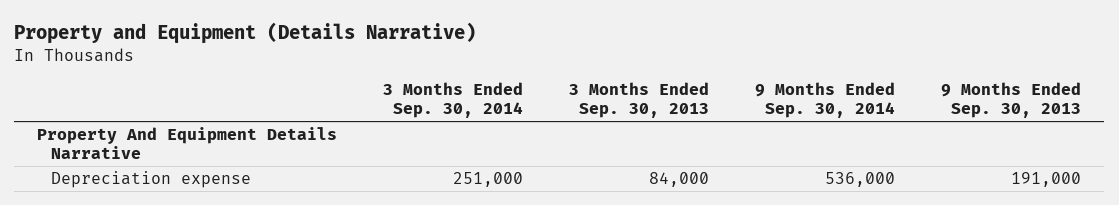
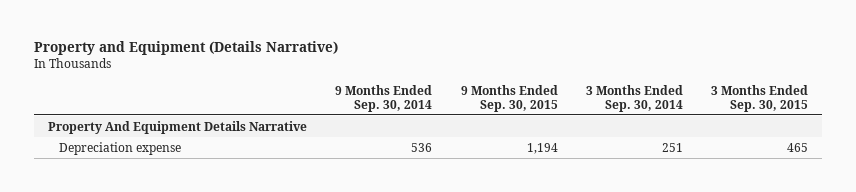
- | 3 Months Ended Sep. 30, 2014 | 3 Months Ended Sep. 30, 2013 | 9 Months Ended Sep. 30, 2014 | 9 Months Ended Sep. 30, 2013
+ | 9 Months Ended Sep. 30, 2014 | 9 Months Ended Sep. 30, 2015 | 3 Months Ended Sep. 30, 2014 | 3 Months Ended Sep. 30, 2015
- Depreciation expense | 251,000 | 84,000 | 536,000 | 191,000
+ Depreciation expense | 536 | 1,194 | 251 | 465

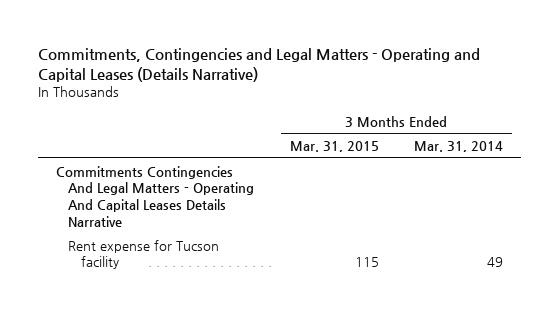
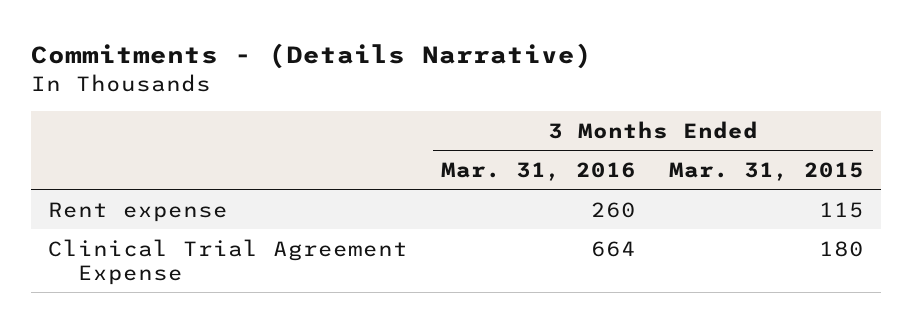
- Commitments, Contingencies and Legal Matters - Operating and Capital Leases (Details Narrative)
+ Commitments - (Details Narrative)
- | 3 Months Ended Mar. 31, 2015 | 3 Months Ended Mar. 31, 2014
+ | 3 Months Ended Mar. 31, 2016 | 3 Months Ended Mar. 31, 2015
- Commitments Contingencies And Legal Matters - Operating And Capital Leases Details Narrative
- Rent expense for Tucson facility | 115 | 49
+ Rent expense | 260 | 115
+ Clinical Trial Agreement Expense | 664 | 180

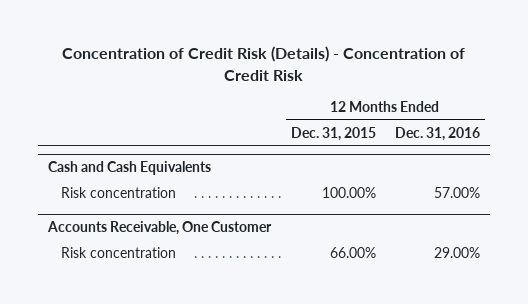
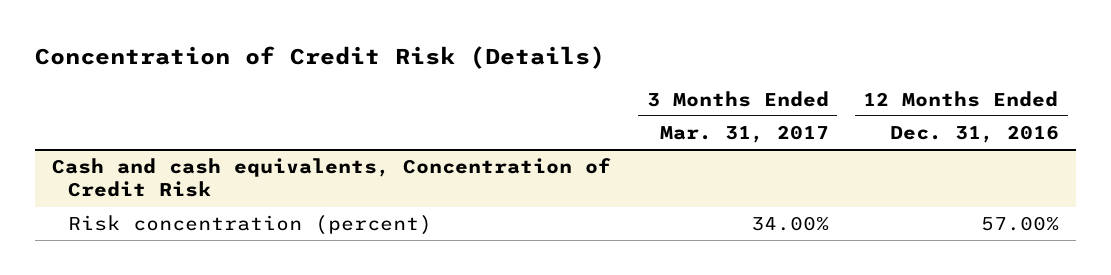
- Concentration of Credit Risk (Details) - Concentration of Credit Risk
+ Concentration of Credit Risk (Details)
- | 12 Months Ended Dec. 31, 2015 | 12 Months Ended Dec. 31, 2016
+ | 3 Months Ended Mar. 31, 2017 | 12 Months Ended Dec. 31, 2016
- Cash and Cash Equivalents
- Risk concentration | 100.00% | 57.00%
- Accounts Receivable, One Customer
- Risk concentration | 66.00% | 29.00%
+ Cash and cash equivalents, Concentration of Credit Risk
+ Risk concentration (percent) | 34.00% | 57.00%

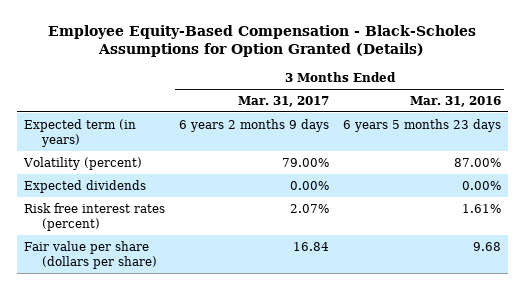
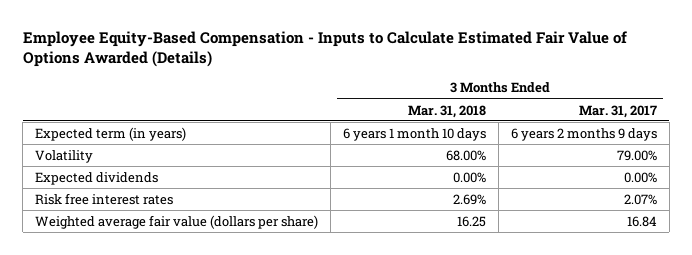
- Employee Equity-Based Compensation - Black-Scholes Assumptions for Option Granted (Details)
+ Employee Equity-Based Compensation - Inputs to Calculate Estimated Fair Value of Options Awarded (Details)
- | 3 Months Ended Mar. 31, 2017 | 3 Months Ended Mar. 31, 2016
+ | 3 Months Ended Mar. 31, 2018 | 3 Months Ended Mar. 31, 2017
- Volatility (percent) | 79.00% | 87.00%
+ Volatility | 68.00% | 79.00%
- Risk free interest rates (percent) | 2.07% | 1.61%
- Fair value per share (dollars per share) | 16.84 | 9.68
+ Risk free interest rates | 2.69% | 2.07%
+ Weighted average fair value (dollars per share) | 16.25 | 16.84

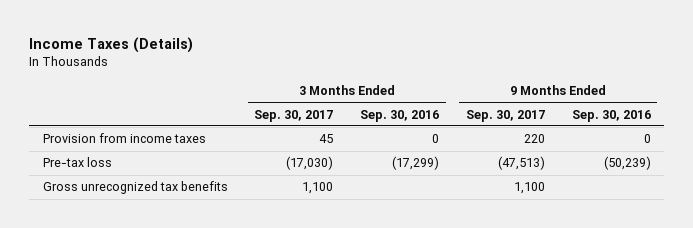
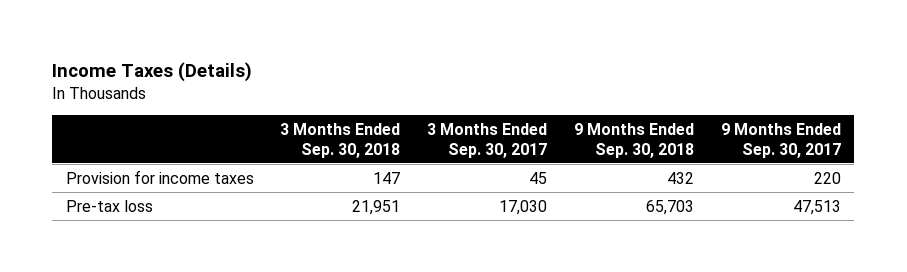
- | 3 Months Ended Sep. 30, 2017 | 3 Months Ended Sep. 30, 2016 | 9 Months Ended Sep. 30, 2017 | 9 Months Ended Sep. 30, 2016
+ | 3 Months Ended Sep. 30, 2018 | 3 Months Ended Sep. 30, 2017 | 9 Months Ended Sep. 30, 2018 | 9 Months Ended Sep. 30, 2017
- Provision from income taxes | 45 | 0 | 220 | 0
- Pre-tax loss | (17,030) | (17,299) | (47,513) | (50,239)
- Gross unrecognized tax benefits | 1,100 | | 1,100 |
+ Provision for income taxes | 147 | 45 | 432 | 220
+ Pre-tax loss | 21,951 | 17,030 | 65,703 | 47,513

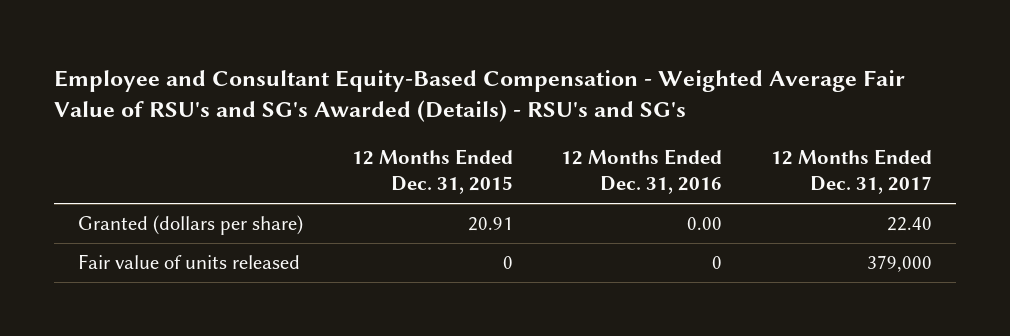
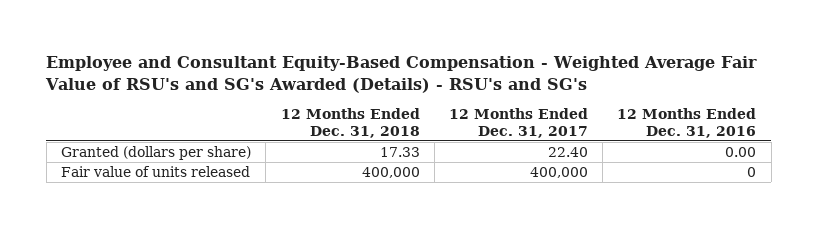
- | 12 Months Ended Dec. 31, 2015 | 12 Months Ended Dec. 31, 2016 | 12 Months Ended Dec. 31, 2017
+ | 12 Months Ended Dec. 31, 2018 | 12 Months Ended Dec. 31, 2017 | 12 Months Ended Dec. 31, 2016
- Fair value of units released | 0 | 0 | 379,000
+ Fair value of units released | 400,000 | 400,000 | 0

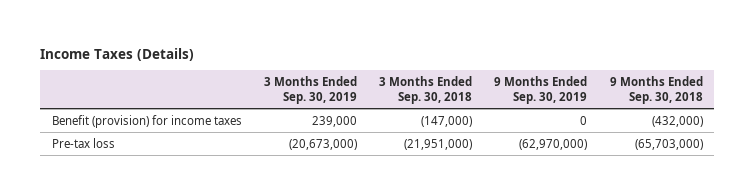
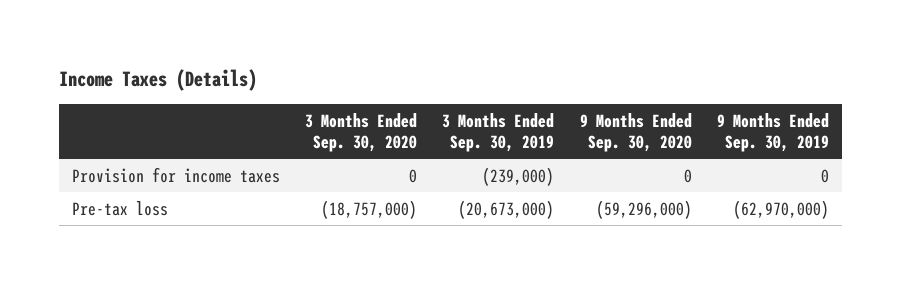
- | 3 Months Ended Sep. 30, 2019 | 3 Months Ended Sep. 30, 2018 | 9 Months Ended Sep. 30, 2019 | 9 Months Ended Sep. 30, 2018
+ | 3 Months Ended Sep. 30, 2020 | 3 Months Ended Sep. 30, 2019 | 9 Months Ended Sep. 30, 2020 | 9 Months Ended Sep. 30, 2019
- Benefit (provision) for income taxes | 239,000 | (147,000) | 0 | (432,000)
+ Provision for income taxes | 0 | (239,000) | 0 | 0

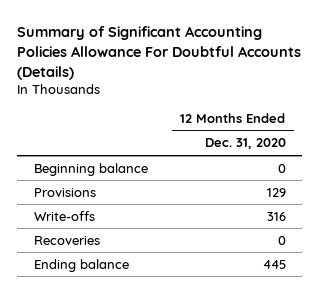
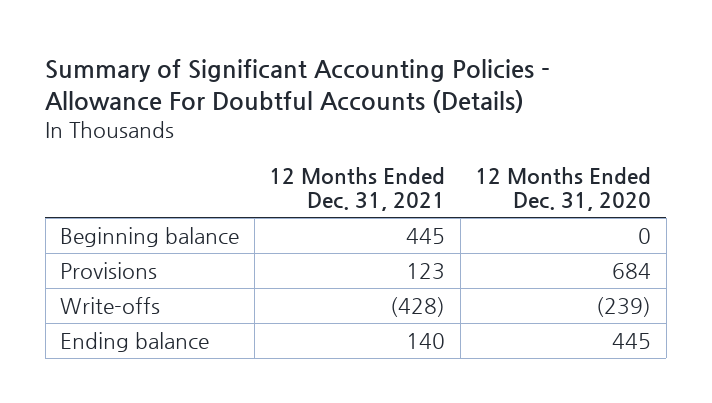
- Summary of Significant Accounting Policies Allowance For Doubtful Accounts (Details)
+ Summary of Significant Accounting Policies - Allowance For Doubtful Accounts (Details)
- | 12 Months Ended Dec. 31, 2020
+ | 12 Months Ended Dec. 31, 2021 | 12 Months Ended Dec. 31, 2020
- Provisions | 129
- Write-offs | 316
- Recoveries | 0
+ Provisions | 123 | 684
+ Write-offs | (428) | (239)

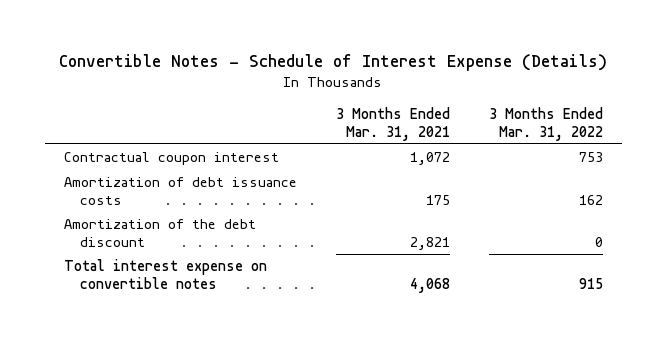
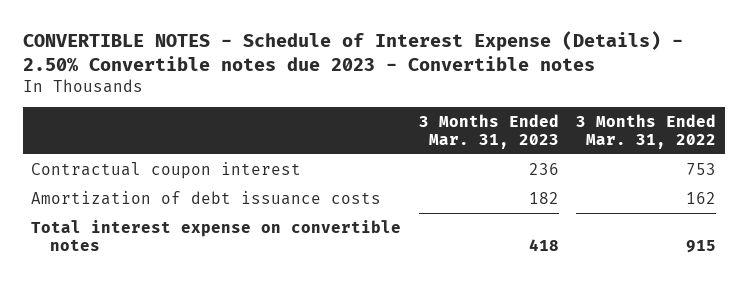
- Convertible Notes - Schedule of Interest Expense (Details)
+ CONVERTIBLE NOTES - Schedule of Interest Expense (Details) - 2.50% Convertible notes due 2023 - Convertible notes
- | 3 Months Ended Mar. 31, 2021 | 3 Months Ended Mar. 31, 2022
+ | 3 Months Ended Mar. 31, 2023 | 3 Months Ended Mar. 31, 2022
- Amortization of the debt discount | 2,821 | 0

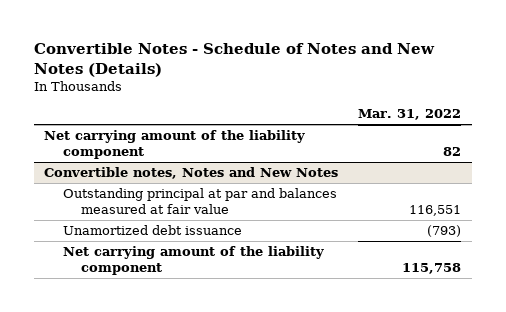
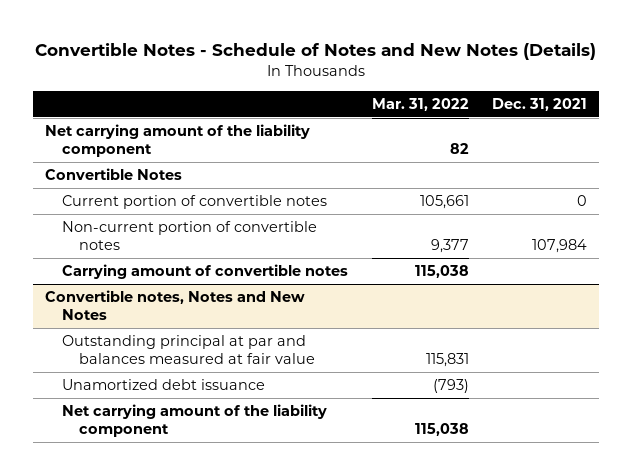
- | Mar. 31, 2022
+ | Mar. 31, 2022 | Dec. 31, 2021
+ Convertible Notes
+ Current portion of convertible notes | 105,661 | 0
+ Non-current portion of convertible notes | 9,377 | 107,984
+ Carrying amount of convertible notes | 115,038 |
@ Convertible notes, Notes and New Notes
- Outstanding principal at par and balances measured at fair value | 116,551
+ Outstanding principal at par and balances measured at fair value | 115,831 |
- Net carrying amount of the liability component | 115,758
+ Net carrying amount of the liability component | 115,038 |

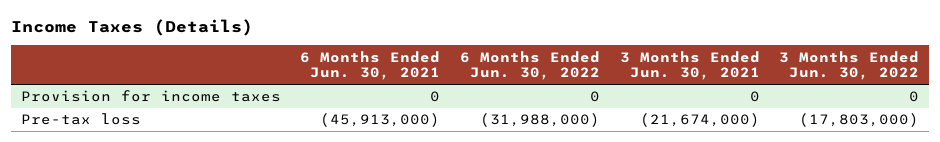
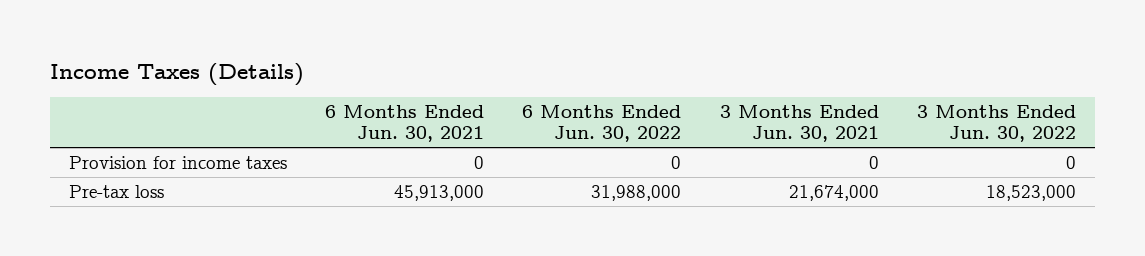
- Pre-tax loss | (45,913,000) | (31,988,000) | (21,674,000) | (17,803,000)
+ Pre-tax loss | 45,913,000 | 31,988,000 | 21,674,000 | 18,523,000

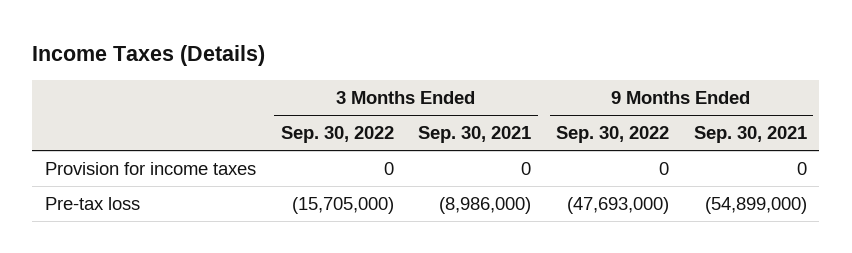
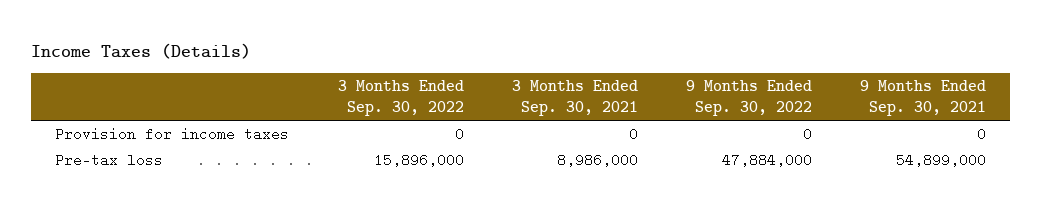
- Pre-tax loss | (15,705,000) | (8,986,000) | (47,693,000) | (54,899,000)
+ Pre-tax loss | 15,896,000 | 8,986,000 | 47,884,000 | 54,899,000

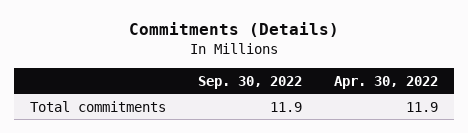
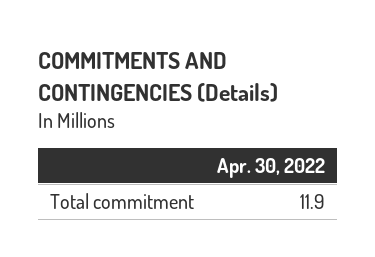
- Commitments (Details)
+ COMMITMENTS AND CONTINGENCIES (Details)
- | Sep. 30, 2022 | Apr. 30, 2022
+ | Apr. 30, 2022
- Total commitments | 11.9 | 11.9
+ Total commitment | 11.9

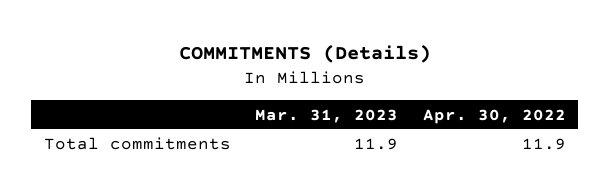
- COMMITMENTS AND CONTINGENCIES (Details)
+ COMMITMENTS (Details)
- | Apr. 30, 2022
+ | Mar. 31, 2023 | Apr. 30, 2022
- Total commitment | 11.9
+ Total commitments | 11.9 | 11.9

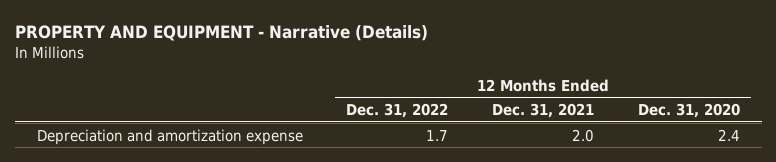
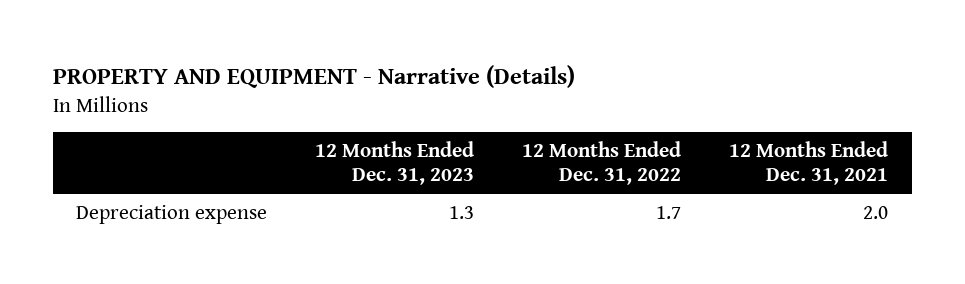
- | 12 Months Ended Dec. 31, 2022 | 12 Months Ended Dec. 31, 2021 | 12 Months Ended Dec. 31, 2020
+ | 12 Months Ended Dec. 31, 2023 | 12 Months Ended Dec. 31, 2022 | 12 Months Ended Dec. 31, 2021
- Depreciation and amortization expense | 1.7 | 2.0 | 2.4
+ Depreciation expense | 1.3 | 1.7 | 2.0

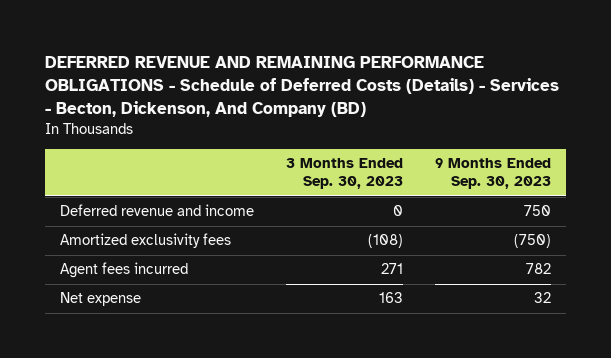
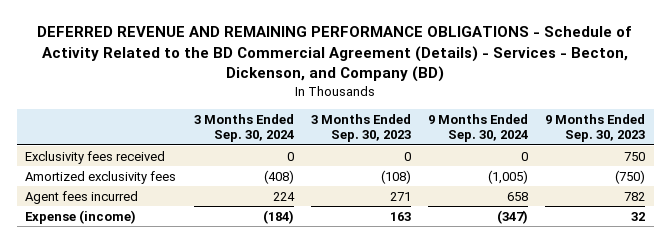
- DEFERRED REVENUE AND REMAINING PERFORMANCE OBLIGATIONS - Schedule of Deferred Costs (Details) - Services - Becton, Dickenson, And Company (BD)
+ DEFERRED REVENUE AND REMAINING PERFORMANCE OBLIGATIONS - Schedule of Activity Related to the BD Commercial Agreement (Details) - Services - Becton, Dickenson, and Company (BD)
- | 3 Months Ended Sep. 30, 2023 | 9 Months Ended Sep. 30, 2023
+ | 3 Months Ended Sep. 30, 2024 | 3 Months Ended Sep. 30, 2023 | 9 Months Ended Sep. 30, 2024 | 9 Months Ended Sep. 30, 2023
- Deferred revenue and income | 0 | 750
+ Exclusivity fees received | 0 | 0 | 0 | 750
- Net expense | 163 | 32
+ Expense (income) | (184) | 163 | (347) | 32

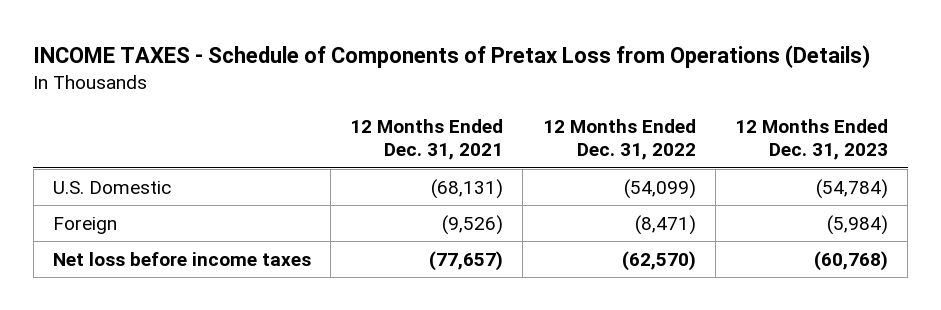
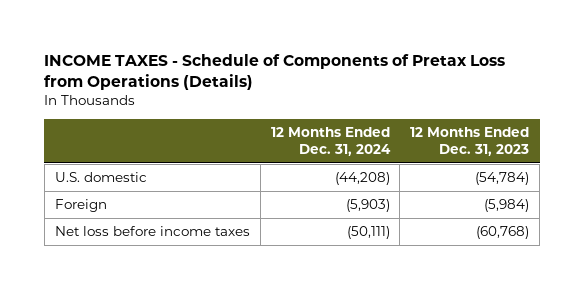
- | 12 Months Ended Dec. 31, 2021 | 12 Months Ended Dec. 31, 2022 | 12 Months Ended Dec. 31, 2023
+ | 12 Months Ended Dec. 31, 2024 | 12 Months Ended Dec. 31, 2023
- U.S. Domestic | (68,131) | (54,099) | (54,784)
+ U.S. domestic | (44,208) | (54,784)

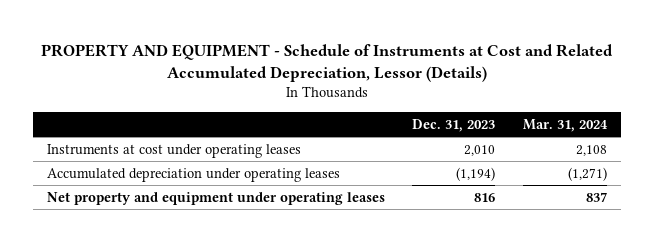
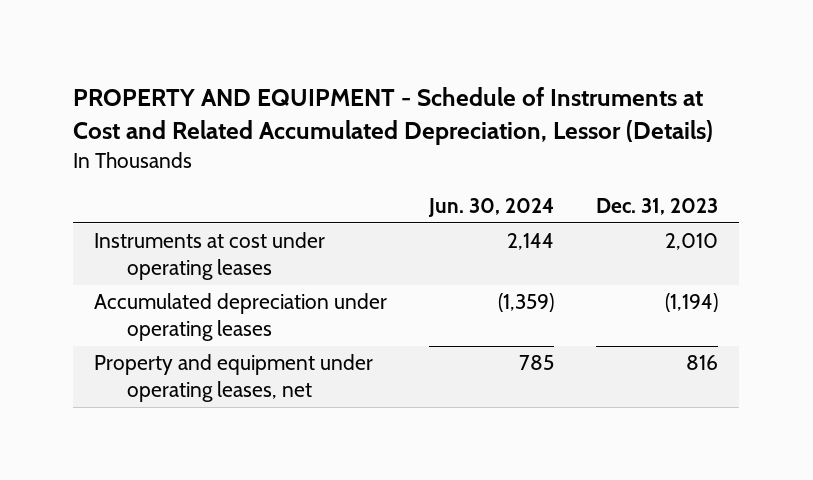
- | Dec. 31, 2023 | Mar. 31, 2024
+ | Jun. 30, 2024 | Dec. 31, 2023
- Net property and equipment under operating leases | 816 | 837
+ Property and equipment under operating leases, net | 785 | 816

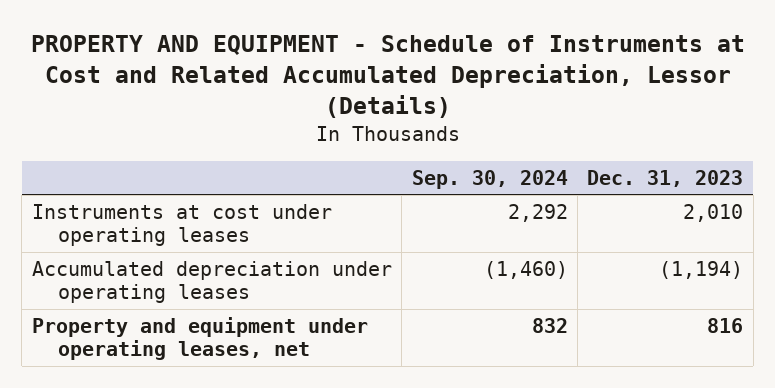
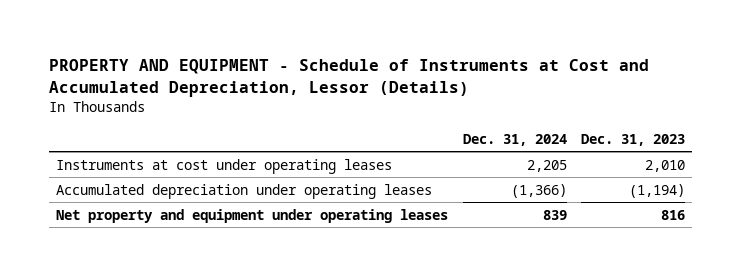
- PROPERTY AND EQUIPMENT - Schedule of Instruments at Cost and Related Accumulated Depreciation, Lessor (Details)
+ PROPERTY AND EQUIPMENT - Schedule of Instruments at Cost and Accumulated Depreciation, Lessor (Details)
- | Sep. 30, 2024 | Dec. 31, 2023
+ | Dec. 31, 2024 | Dec. 31, 2023
- Property and equipment under operating leases, net | 832 | 816
+ Net property and equipment under operating leases | 839 | 816

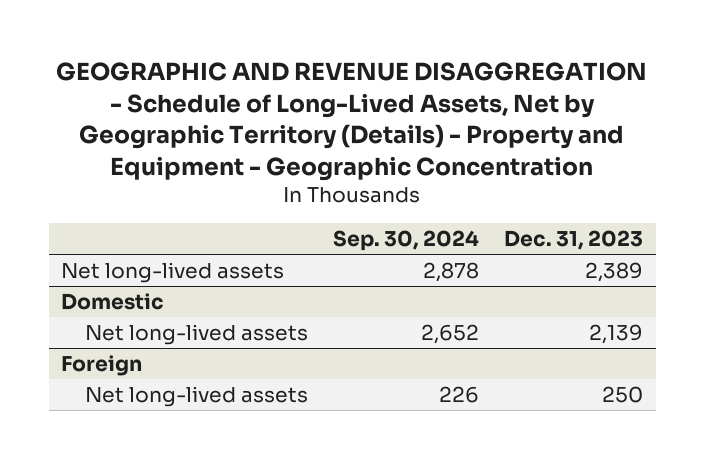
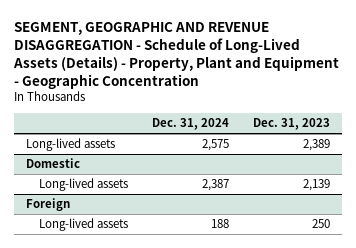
- GEOGRAPHIC AND REVENUE DISAGGREGATION - Schedule of Long-Lived Assets, Net by Geographic Territory (Details) - Property and Equipment - Geographic Concentration
+ SEGMENT, GEOGRAPHIC AND REVENUE DISAGGREGATION - Schedule of Long-Lived Assets (Details) - Property, Plant and Equipment - Geographic Concentration
- | Sep. 30, 2024 | Dec. 31, 2023
+ | Dec. 31, 2024 | Dec. 31, 2023
- Net long-lived assets | 2,878 | 2,389
+ Long-lived assets | 2,575 | 2,389
@ Domestic
- Net long-lived assets | 2,652 | 2,139
+ Long-lived assets | 2,387 | 2,139
@ Foreign
- Net long-lived assets | 226 | 250
+ Long-lived assets | 188 | 250

